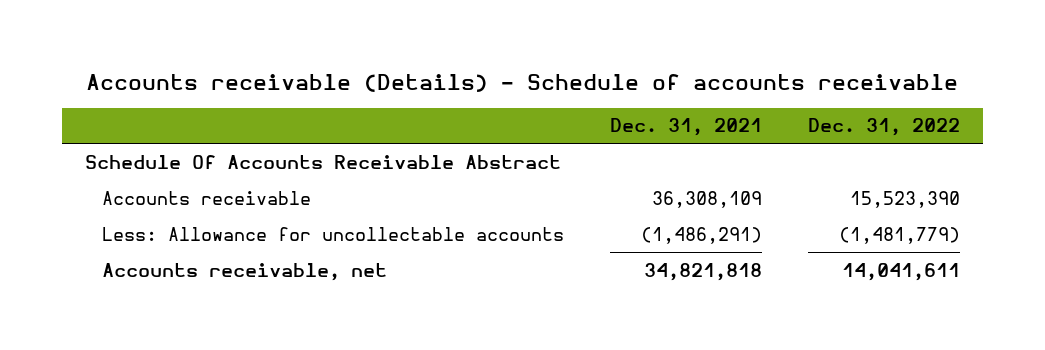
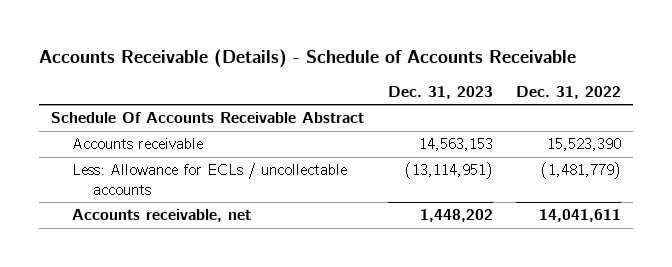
- Accounts receivable (Details) - Schedule of accounts receivable
+ Accounts Receivable (Details) - Schedule of Accounts Receivable
- | Dec. 31, 2021 | Dec. 31, 2022
+ | Dec. 31, 2023 | Dec. 31, 2022
- Less: Allowance for uncollectable accounts | (1,486,291) | (1,481,779)
+ Less: Allowance for ECLs / uncollectable accounts | (13,114,951) | (1,481,779)

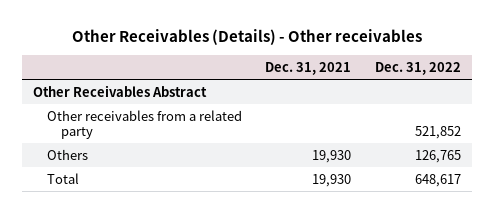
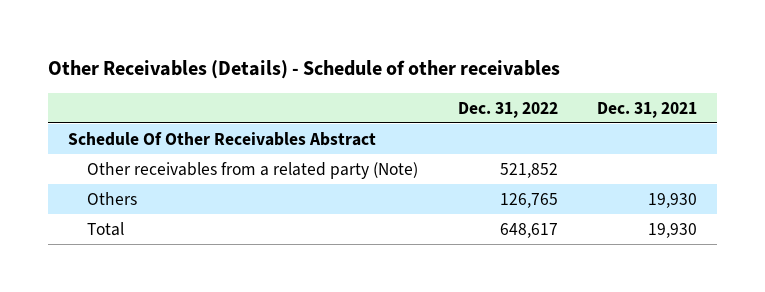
- Other Receivables (Details) - Other receivables
+ Other Receivables (Details) - Schedule of other receivables
- | Dec. 31, 2021 | Dec. 31, 2022
+ | Dec. 31, 2022 | Dec. 31, 2021
- Other Receivables Abstract
- Other receivables from a related party | | 521,852
+ Schedule Of Other Receivables Abstract
+ Other receivables from a related party (Note) | 521,852 |

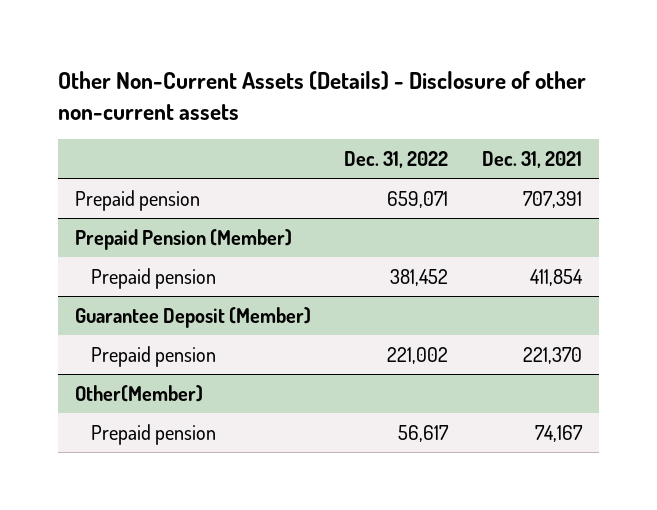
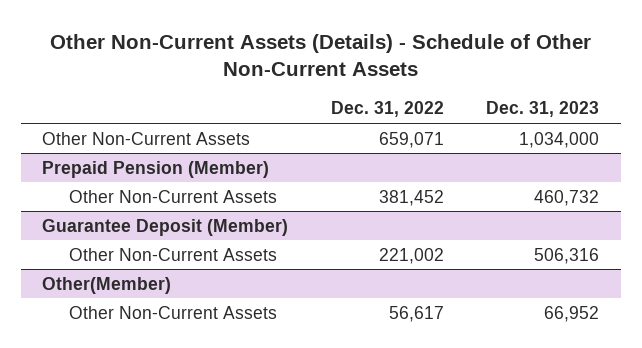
- Other Non-Current Assets (Details) - Disclosure of other non-current assets
+ Other Non-Current Assets (Details) - Schedule of Other Non-Current Assets
- | Dec. 31, 2022 | Dec. 31, 2021
+ | Dec. 31, 2022 | Dec. 31, 2023
- Prepaid pension | 659,071 | 707,391
+ Other Non-Current Assets | 659,071 | 1,034,000
@ Prepaid Pension (Member)
- Prepaid pension | 381,452 | 411,854
+ Other Non-Current Assets | 381,452 | 460,732
@ Guarantee Deposit (Member)
- Prepaid pension | 221,002 | 221,370
+ Other Non-Current Assets | 221,002 | 506,316
@ Other(Member)
- Prepaid pension | 56,617 | 74,167
+ Other Non-Current Assets | 56,617 | 66,952

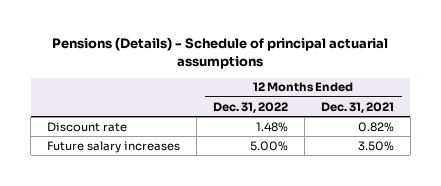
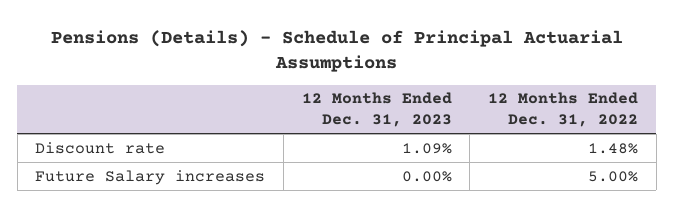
- Pensions (Details) - Schedule of principal actuarial assumptions
+ Pensions (Details) - Schedule of Principal Actuarial Assumptions
- | 12 Months Ended Dec. 31, 2022 | 12 Months Ended Dec. 31, 2021
+ | 12 Months Ended Dec. 31, 2023 | 12 Months Ended Dec. 31, 2022
- Future salary increases | 5.00% | 3.50%
+ Future Salary increases | 0.00% | 5.00%

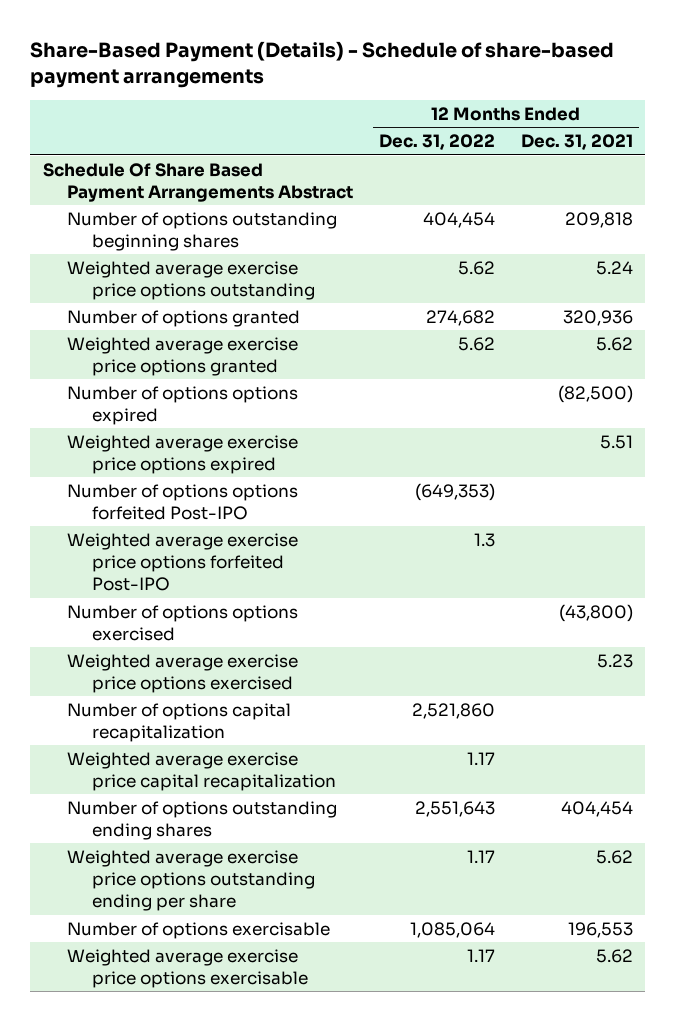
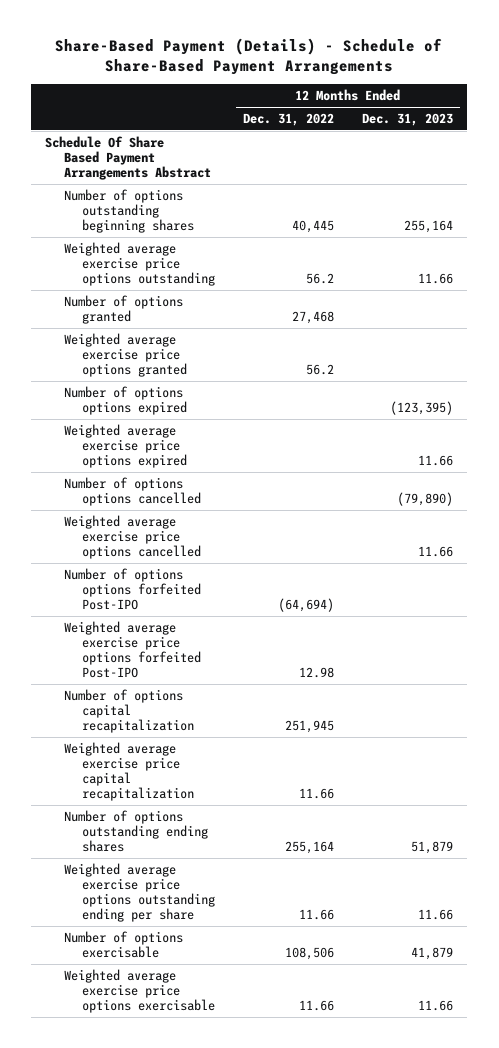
- Share-Based Payment (Details) - Schedule of share-based payment arrangements
+ Share-Based Payment (Details) - Schedule of Share-Based Payment Arrangements
- | 12 Months Ended Dec. 31, 2022 | 12 Months Ended Dec. 31, 2021
+ | 12 Months Ended Dec. 31, 2022 | 12 Months Ended Dec. 31, 2023
- Number of options outstanding beginning shares | 404,454 | 209,818
- Weighted average exercise price options outstanding | 5.62 | 5.24
- Number of options granted | 274,682 | 320,936
- Weighted average exercise price options granted | 5.62 | 5.62
+ Number of options outstanding beginning shares | 40,445 | 255,164
+ Weighted average exercise price options outstanding | 56.2 | 11.66
+ Number of options granted | 27,468 |
+ Weighted average exercise price options granted | 56.2 |
- Number of options options forfeited Post-IPO | (649,353) |
- Weighted average exercise price options forfeited Post-IPO | 1.3 |
- Number of options options exercised | | (43,800)
- Weighted average exercise price options exercised | | 5.23
- Number of options capital recapitalization | 2,521,860 |
- Weighted average exercise price capital recapitalization | 1.17 |
- Number of options outstanding ending shares | 2,551,643 | 404,454
- Weighted average exercise price options outstanding ending per share | 1.17 | 5.62
- Number of options exercisable | 1,085,064 | 196,553
- Weighted average exercise price options exercisable | 1.17 | 5.62
+ Number of options options cancelled | | (79,890)
+ Weighted average exercise price options cancelled | | 11.66
+ Number of options options forfeited Post-IPO | (64,694) |
+ Weighted average exercise price options forfeited Post-IPO | 12.98 |
+ Number of options capital recapitalization | 251,945 |
+ Weighted average exercise price capital recapitalization | 11.66 |
+ Number of options outstanding ending shares | 255,164 | 51,879
+ Weighted average exercise price options outstanding ending per share | 11.66 | 11.66
+ Number of options exercisable | 108,506 | 41,879
+ Weighted average exercise price options exercisable | 11.66 | 11.66

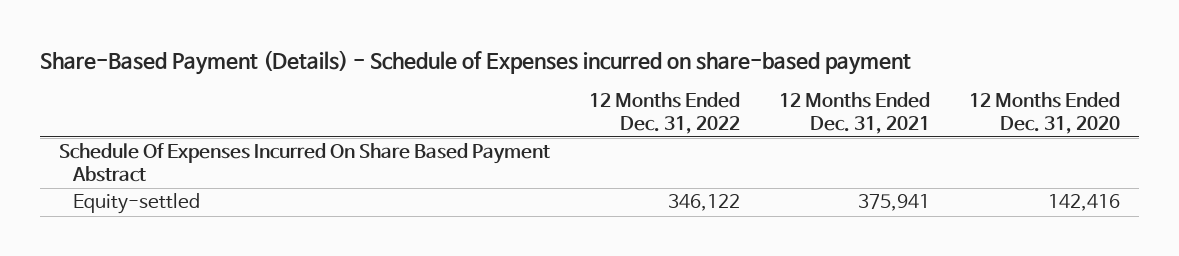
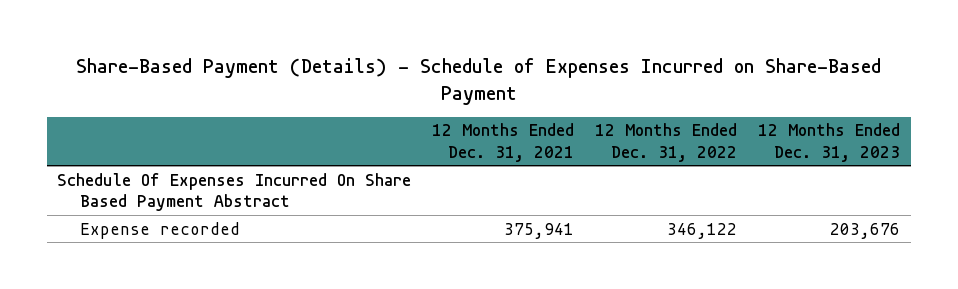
- Share-Based Payment (Details) - Schedule of Expenses incurred on share-based payment
+ Share-Based Payment (Details) - Schedule of Expenses Incurred on Share-Based Payment
- | 12 Months Ended Dec. 31, 2022 | 12 Months Ended Dec. 31, 2021 | 12 Months Ended Dec. 31, 2020
+ | 12 Months Ended Dec. 31, 2021 | 12 Months Ended Dec. 31, 2022 | 12 Months Ended Dec. 31, 2023
- Equity-settled | 346,122 | 375,941 | 142,416
+ Expense recorded | 375,941 | 346,122 | 203,676

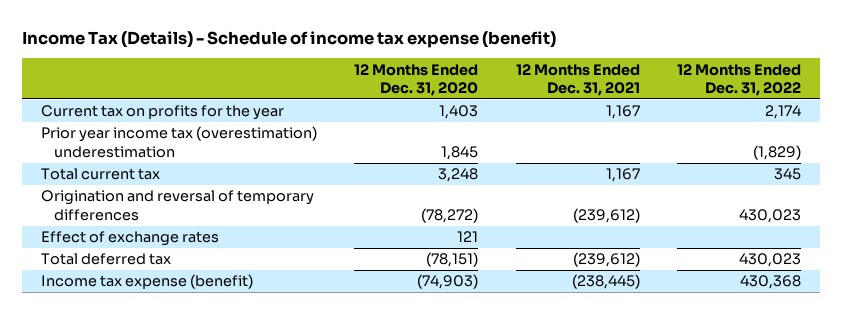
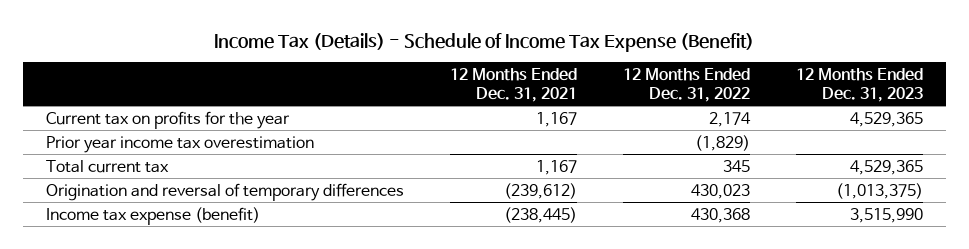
- Income Tax (Details) - Schedule of income tax expense (benefit)
+ Income Tax (Details) - Schedule of Income Tax Expense (Benefit)
- | 12 Months Ended Dec. 31, 2020 | 12 Months Ended Dec. 31, 2021 | 12 Months Ended Dec. 31, 2022
+ | 12 Months Ended Dec. 31, 2021 | 12 Months Ended Dec. 31, 2022 | 12 Months Ended Dec. 31, 2023
- Prior year income tax (overestimation) underestimation | 1,845 | | (1,829)
+ Prior year income tax overestimation | | (1,829) |
- Effect of exchange rates | 121 | |
- Total deferred tax | (78,151) | (239,612) | 430,023

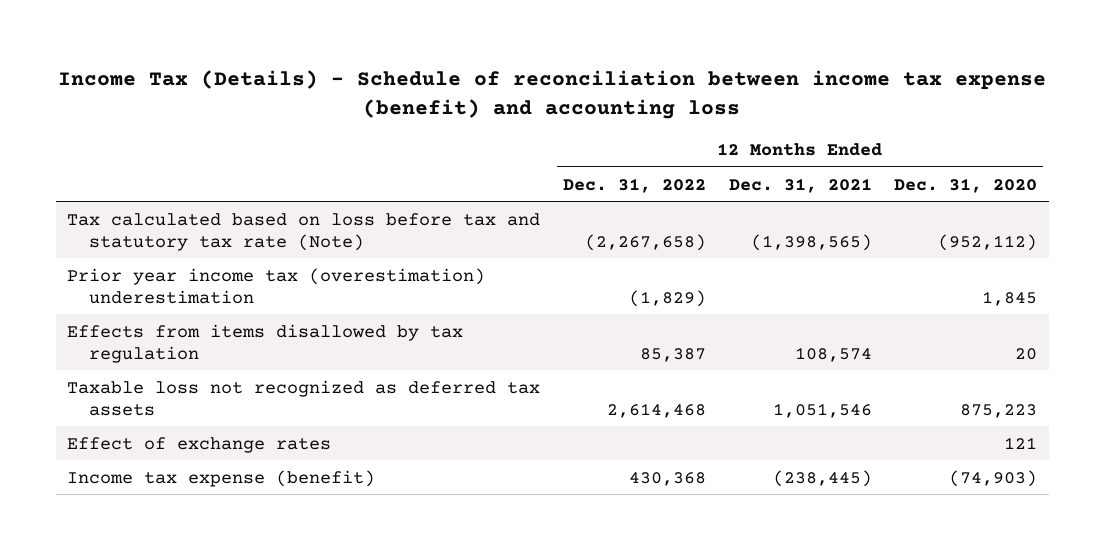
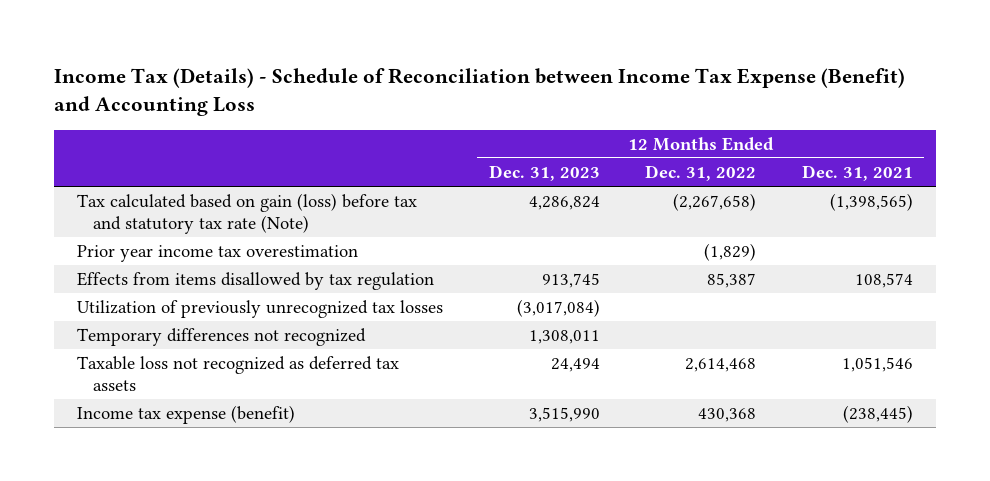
- Income Tax (Details) - Schedule of reconciliation between income tax expense (benefit) and accounting loss
+ Income Tax (Details) - Schedule of Reconciliation between Income Tax Expense (Benefit) and Accounting Loss
- | 12 Months Ended Dec. 31, 2022 | 12 Months Ended Dec. 31, 2021 | 12 Months Ended Dec. 31, 2020
+ | 12 Months Ended Dec. 31, 2023 | 12 Months Ended Dec. 31, 2022 | 12 Months Ended Dec. 31, 2021
- Tax calculated based on loss before tax and statutory tax rate (Note) | (2,267,658) | (1,398,565) | (952,112)
- Prior year income tax (overestimation) underestimation | (1,829) | | 1,845
+ Tax calculated based on gain (loss) before tax and statutory tax rate (Note) | 4,286,824 | (2,267,658) | (1,398,565)
+ Prior year income tax overestimation | | (1,829) |
+ Utilization of previously unrecognized tax losses | (3,017,084) | |
+ Temporary differences not recognized | 1,308,011 | |
- Effect of exchange rates | | | 121

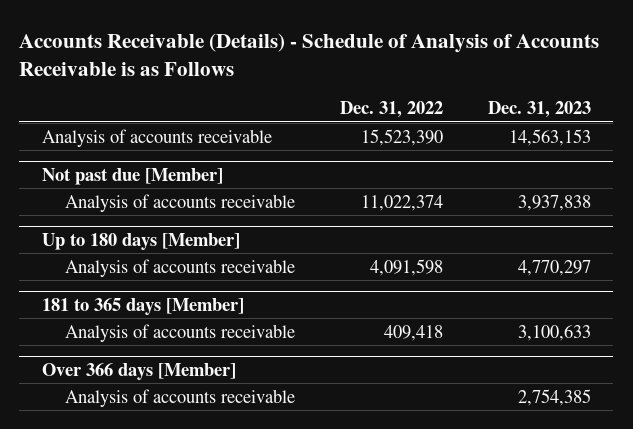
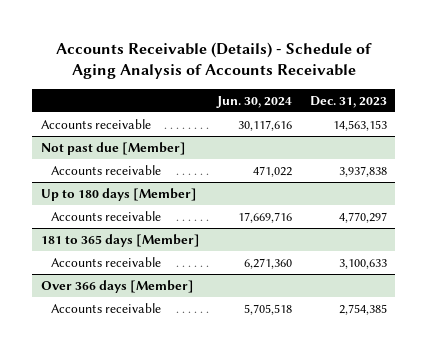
- Accounts Receivable (Details) - Schedule of Analysis of Accounts Receivable is as Follows
+ Accounts Receivable (Details) - Schedule of Aging Analysis of Accounts Receivable
- | Dec. 31, 2022 | Dec. 31, 2023
+ | Jun. 30, 2024 | Dec. 31, 2023
- Analysis of accounts receivable | 15,523,390 | 14,563,153
+ Accounts receivable | 30,117,616 | 14,563,153
@ Not past due [Member]
- Analysis of accounts receivable | 11,022,374 | 3,937,838
+ Accounts receivable | 471,022 | 3,937,838
@ Up to 180 days [Member]
- Analysis of accounts receivable | 4,091,598 | 4,770,297
+ Accounts receivable | 17,669,716 | 4,770,297
@ 181 to 365 days [Member]
- Analysis of accounts receivable | 409,418 | 3,100,633
+ Accounts receivable | 6,271,360 | 3,100,633
@ Over 366 days [Member]
- Analysis of accounts receivable | | 2,754,385
+ Accounts receivable | 5,705,518 | 2,754,385

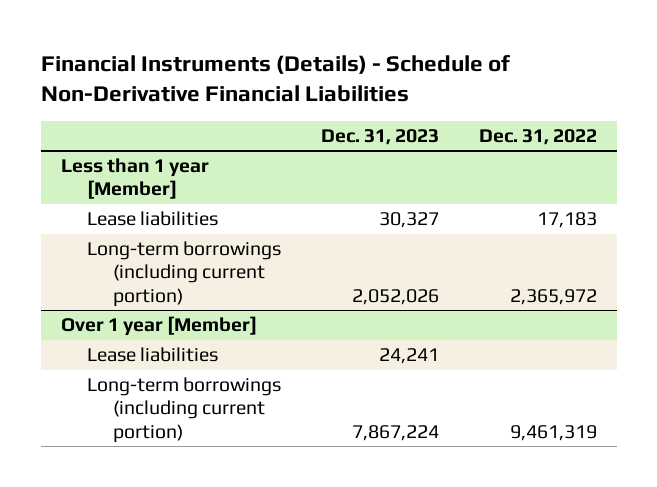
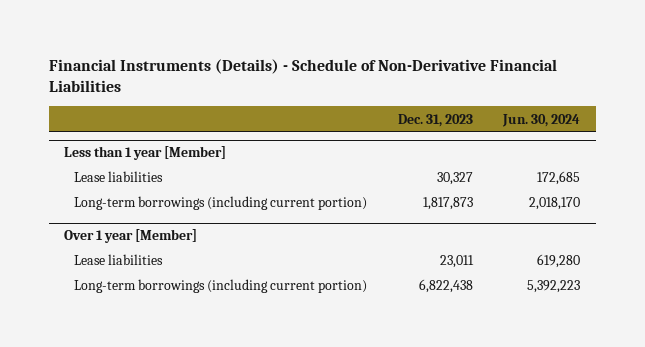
- | Dec. 31, 2023 | Dec. 31, 2022
+ | Dec. 31, 2023 | Jun. 30, 2024
@ Less than 1 year [Member]
- Long-term borrowings (including current portion) | 2,052,026 | 2,365,972
+ Long-term borrowings (including current portion) | 1,817,873 | 2,018,170
@ Over 1 year [Member]
- Lease liabilities | 24,241 |
- Long-term borrowings (including current portion) | 7,867,224 | 9,461,319
+ Lease liabilities | 23,011 | 619,280
+ Long-term borrowings (including current portion) | 6,822,438 | 5,392,223

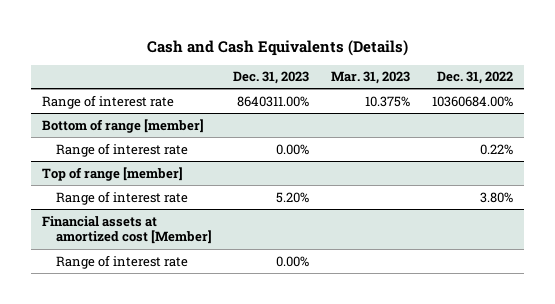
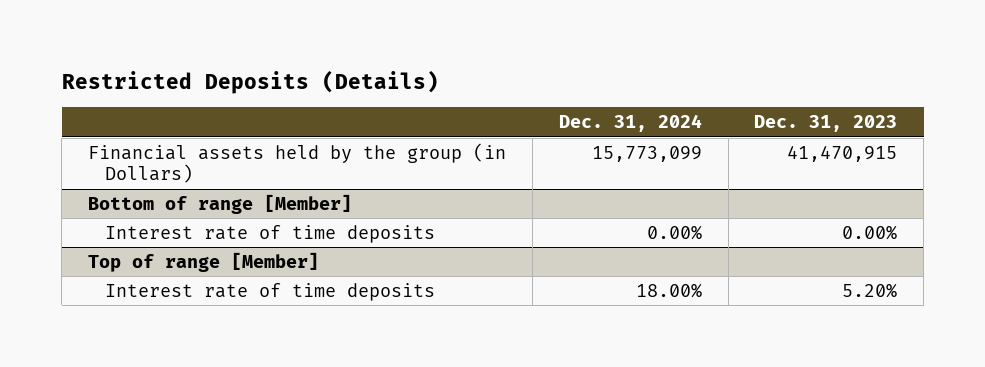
- Cash and Cash Equivalents (Details)
+ Restricted Deposits (Details)
- | Dec. 31, 2023 | Mar. 31, 2023 | Dec. 31, 2022
+ | Dec. 31, 2024 | Dec. 31, 2023
- Range of interest rate | 8640311.00% | 10.375% | 10360684.00%
- Bottom of range [member]
- Range of interest rate | 0.00% | | 0.22%
- Top of range [member]
- Range of interest rate | 5.20% | | 3.80%
- Financial assets at amortized cost [Member]
- Range of interest rate | 0.00% | |
+ Financial assets held by the group (in Dollars) | 15,773,099 | 41,470,915
+ Bottom of range [Member]
+ Interest rate of time deposits | 0.00% | 0.00%
+ Top of range [Member]
+ Interest rate of time deposits | 18.00% | 5.20%

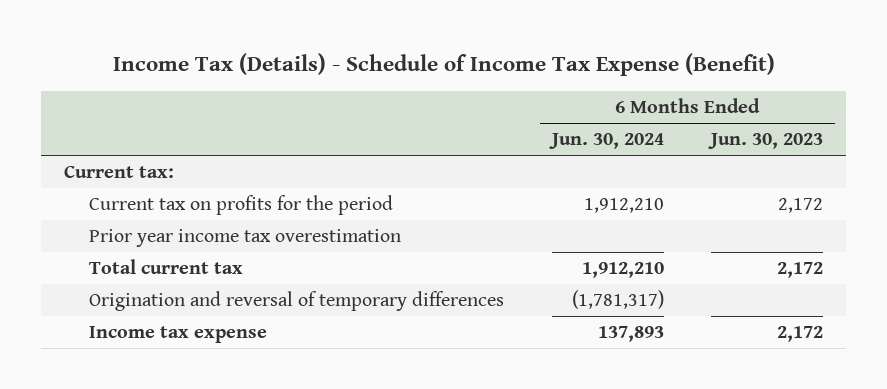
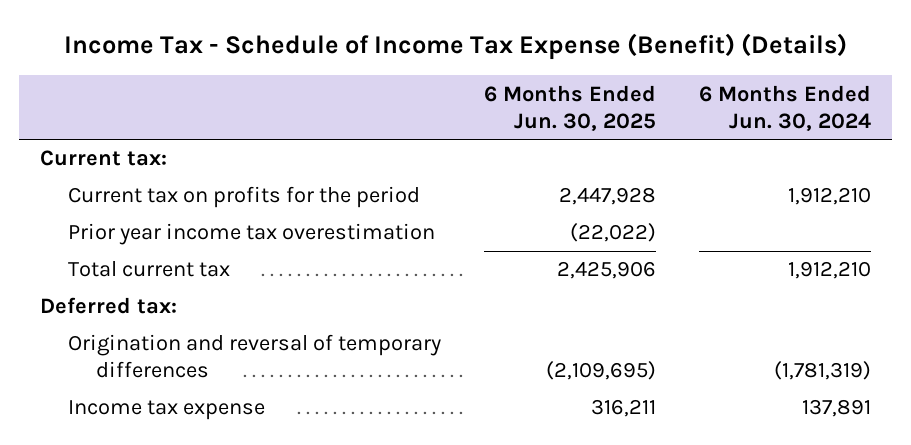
- Income Tax (Details) - Schedule of Income Tax Expense (Benefit)
+ Income Tax - Schedule of Income Tax Expense (Benefit) (Details)
- | 6 Months Ended Jun. 30, 2024 | 6 Months Ended Jun. 30, 2023
+ | 6 Months Ended Jun. 30, 2025 | 6 Months Ended Jun. 30, 2024
- Origination and reversal of temporary differences | (1,781,317) |
- Income tax expense | 137,893 | 2,172
+ Deferred tax:
+ Origination and reversal of temporary differences | (2,109,695) | (1,781,319)
+ Income tax expense | 316,211 | 137,891

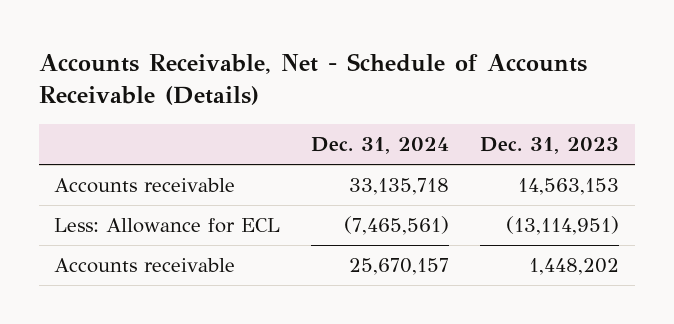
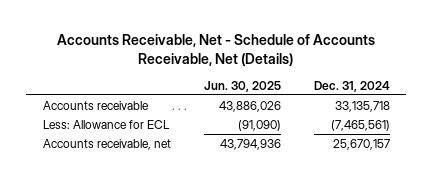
- Accounts Receivable, Net - Schedule of Accounts Receivable (Details)
+ Accounts Receivable, Net - Schedule of Accounts Receivable, Net (Details)
- | Dec. 31, 2024 | Dec. 31, 2023
+ | Jun. 30, 2025 | Dec. 31, 2024
- Accounts receivable | 25,670,157 | 1,448,202
+ Accounts receivable, net | 43,794,936 | 25,670,157

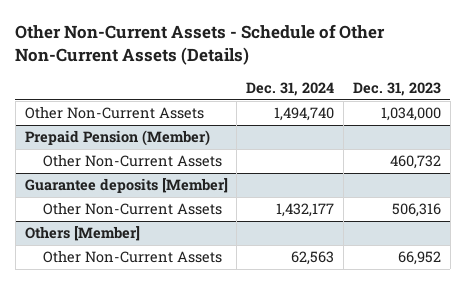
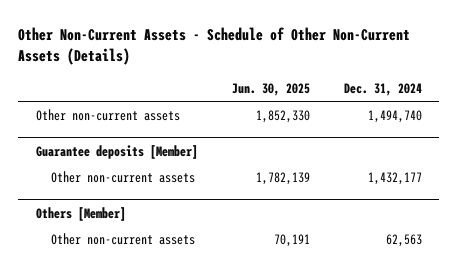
- | Dec. 31, 2024 | Dec. 31, 2023
+ | Jun. 30, 2025 | Dec. 31, 2024
- Other Non-Current Assets | 1,494,740 | 1,034,000
- Prepaid Pension (Member)
- Other Non-Current Assets | | 460,732
+ Other non-current assets | 1,852,330 | 1,494,740
@ Guarantee deposits [Member]
- Other Non-Current Assets | 1,432,177 | 506,316
+ Other non-current assets | 1,782,139 | 1,432,177
@ Others [Member]
- Other Non-Current Assets | 62,563 | 66,952
+ Other non-current assets | 70,191 | 62,563

